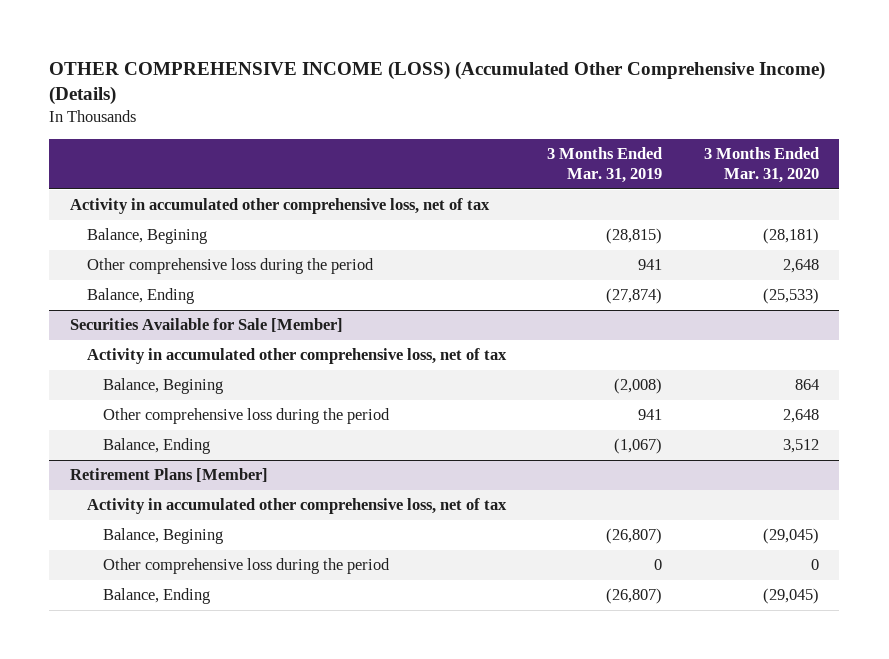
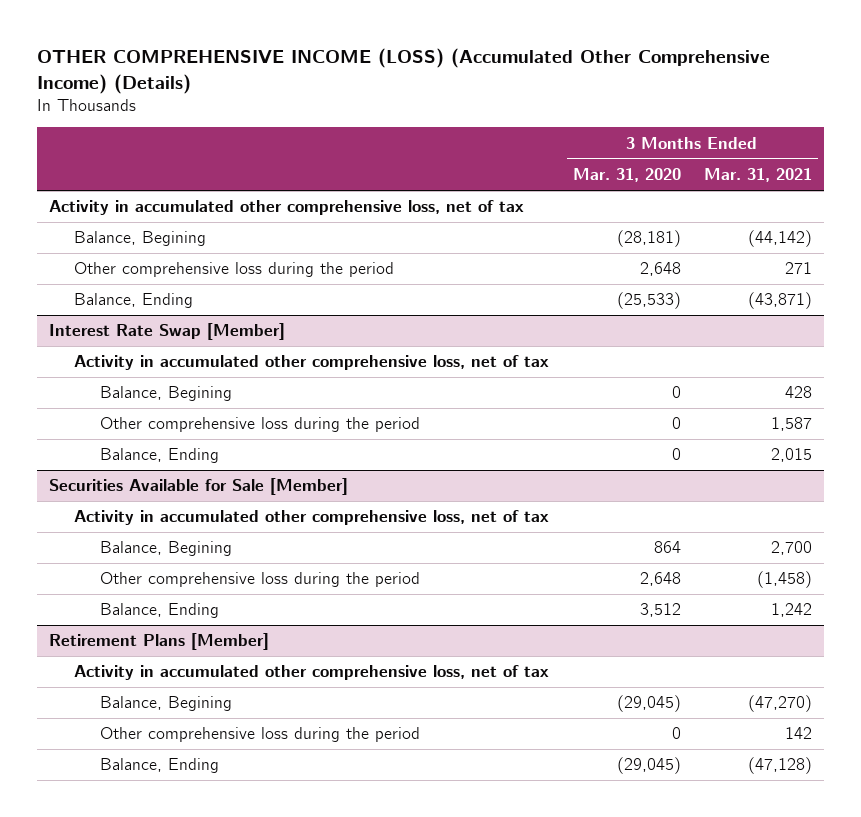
- | 3 Months Ended Mar. 31, 2019 | 3 Months Ended Mar. 31, 2020
+ | 3 Months Ended Mar. 31, 2020 | 3 Months Ended Mar. 31, 2021
+ Interest Rate Swap [Member]
+ Activity in accumulated other comprehensive loss, net of tax
+ Balance, Begining | 0 | 428
+ Other comprehensive loss during the period | 0 | 1,587
+ Balance, Ending | 0 | 2,015

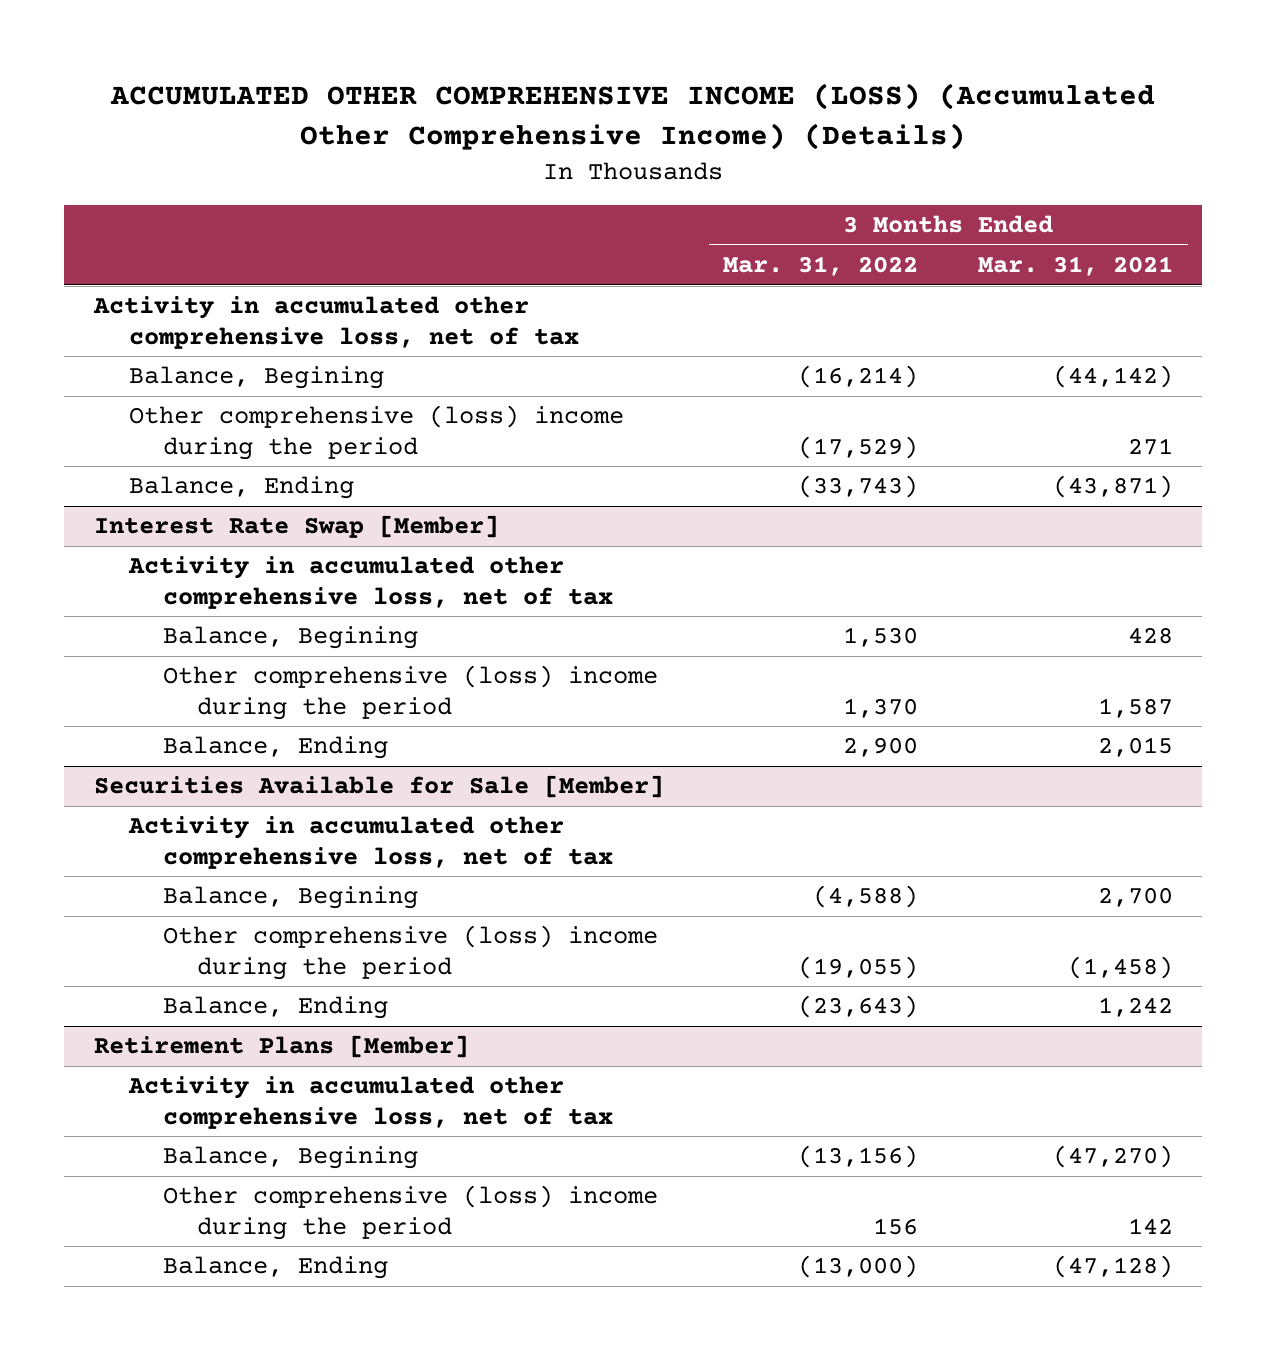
- OTHER COMPREHENSIVE INCOME (LOSS) (Accumulated Other Comprehensive Income) (Details)
+ ACCUMULATED OTHER COMPREHENSIVE INCOME (LOSS) (Accumulated Other Comprehensive Income) (Details)
- | 3 Months Ended Mar. 31, 2020 | 3 Months Ended Mar. 31, 2021
+ | 3 Months Ended Mar. 31, 2022 | 3 Months Ended Mar. 31, 2021
- Other comprehensive loss during the period | 2,648 | 271
+ Other comprehensive (loss) income during the period | (17,529) | 271
@ Interest Rate Swap [Member]
- Other comprehensive loss during the period | 0 | 1,587
+ Other comprehensive (loss) income during the period | 1,370 | 1,587
@ Securities Available for Sale [Member]
- Other comprehensive loss during the period | 2,648 | (1,458)
+ Other comprehensive (loss) income during the period | (19,055) | (1,458)
@ Retirement Plans [Member]
- Other comprehensive loss during the period | 0 | 142
+ Other comprehensive (loss) income during the period | 156 | 142

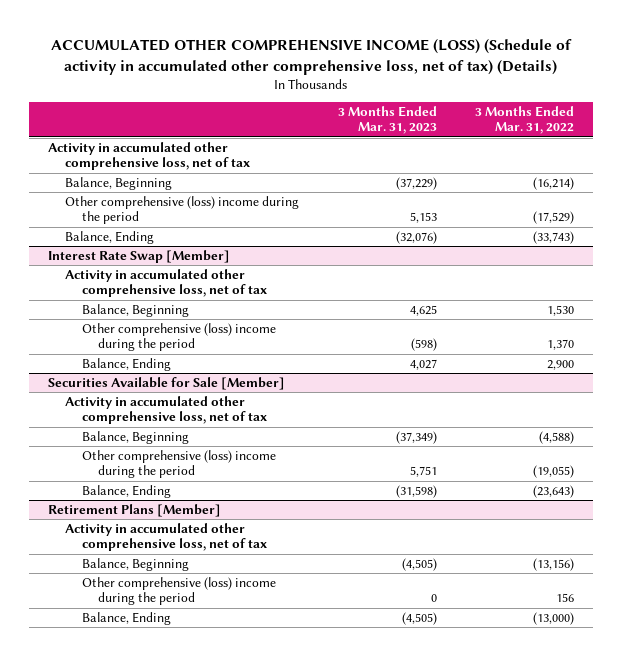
- ACCUMULATED OTHER COMPREHENSIVE INCOME (LOSS) (Accumulated Other Comprehensive Income) (Details)
+ ACCUMULATED OTHER COMPREHENSIVE INCOME (LOSS) (Schedule of activity in accumulated other comprehensive loss, net of tax) (Details)
- | 3 Months Ended Mar. 31, 2022 | 3 Months Ended Mar. 31, 2021
+ | 3 Months Ended Mar. 31, 2023 | 3 Months Ended Mar. 31, 2022
- Balance, Begining | (16,214) | (44,142)
+ Balance, Beginning | (37,229) | (16,214)
@ Interest Rate Swap [Member]
- Balance, Begining | 1,530 | 428
+ Balance, Beginning | 4,625 | 1,530
@ Securities Available for Sale [Member]
- Balance, Begining | (4,588) | 2,700
+ Balance, Beginning | (37,349) | (4,588)
@ Retirement Plans [Member]
- Balance, Begining | (13,156) | (47,270)
+ Balance, Beginning | (4,505) | (13,156)

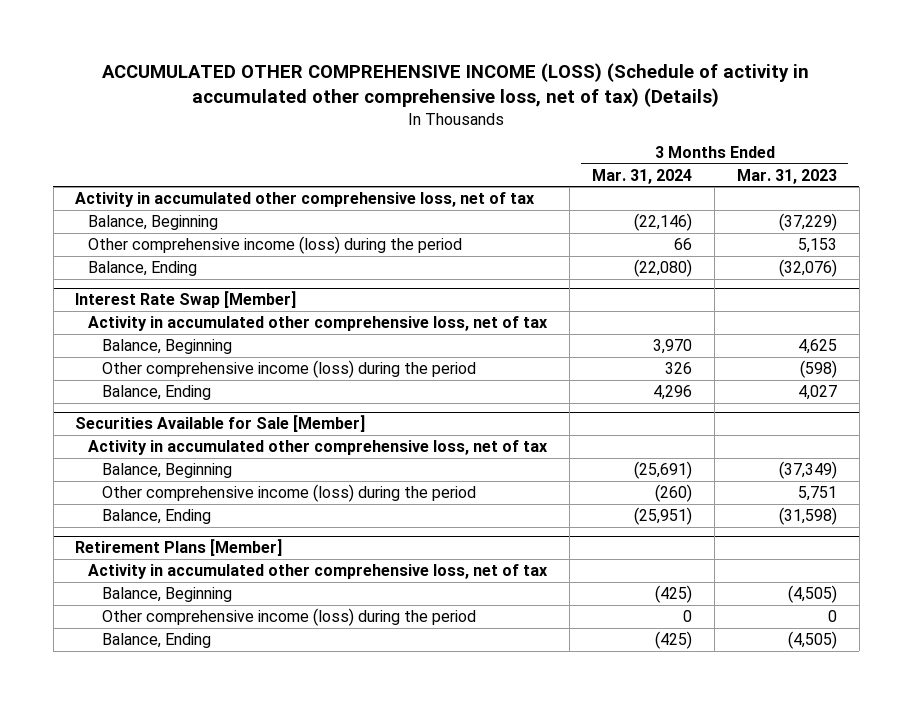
- | 3 Months Ended Mar. 31, 2023 | 3 Months Ended Mar. 31, 2022
+ | 3 Months Ended Mar. 31, 2024 | 3 Months Ended Mar. 31, 2023
- Other comprehensive (loss) income during the period | 5,153 | (17,529)
+ Other comprehensive income (loss) during the period | 66 | 5,153
@ Interest Rate Swap [Member]
- Other comprehensive (loss) income during the period | (598) | 1,370
+ Other comprehensive income (loss) during the period | 326 | (598)
@ Securities Available for Sale [Member]
- Other comprehensive (loss) income during the period | 5,751 | (19,055)
+ Other comprehensive income (loss) during the period | (260) | 5,751
@ Retirement Plans [Member]
- Other comprehensive (loss) income during the period | 0 | 156
+ Other comprehensive income (loss) during the period | 0 | 0

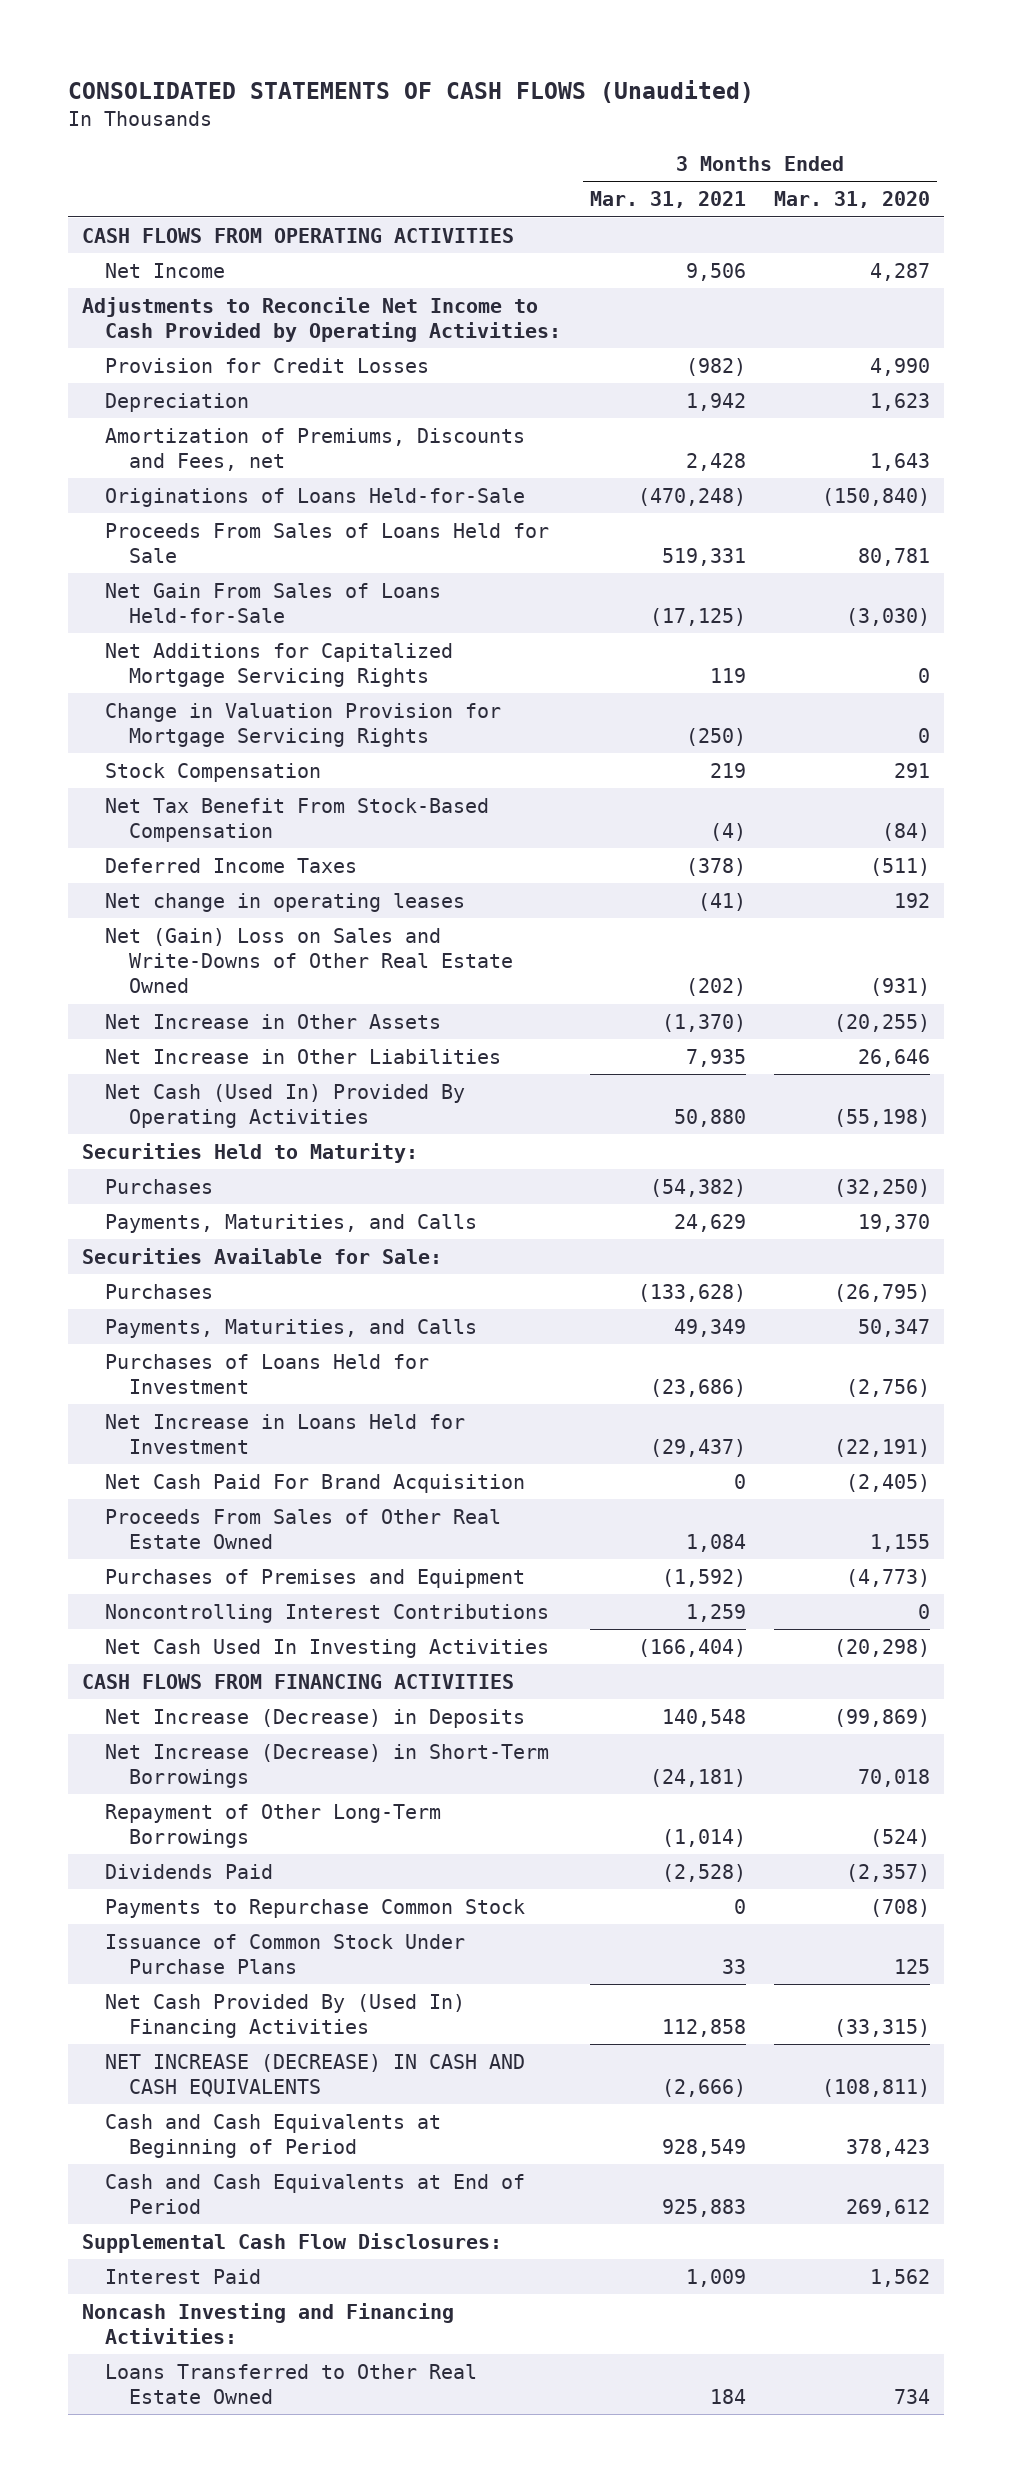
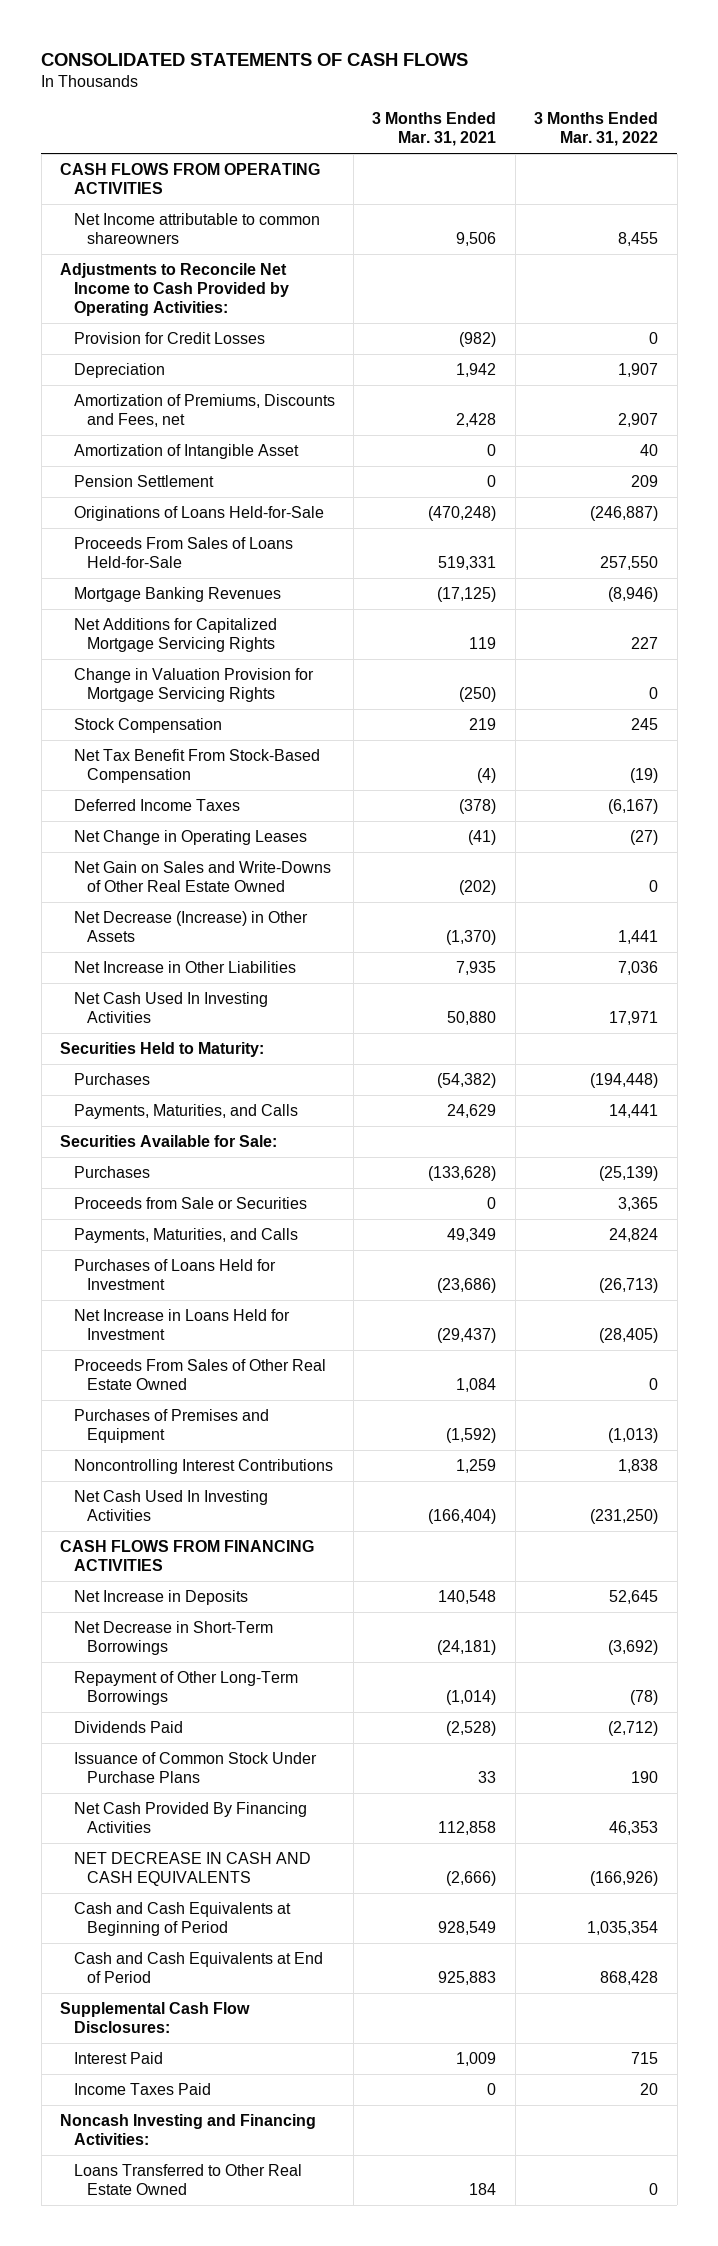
- CONSOLIDATED STATEMENTS OF CASH FLOWS (Unaudited)
+ CONSOLIDATED STATEMENTS OF CASH FLOWS
- | 3 Months Ended Mar. 31, 2021 | 3 Months Ended Mar. 31, 2020
+ | 3 Months Ended Mar. 31, 2021 | 3 Months Ended Mar. 31, 2022
- Net Income | 9,506 | 4,287
+ Net Income attributable to common shareowners | 9,506 | 8,455
+ Amortization of Intangible Asset | 0 | 40
+ Pension Settlement | 0 | 209
- Proceeds From Sales of Loans Held for Sale | 519,331 | 80,781
- Net Gain From Sales of Loans Held-for-Sale | (17,125) | (3,030)
+ Proceeds From Sales of Loans Held-for-Sale | 519,331 | 257,550
+ Mortgage Banking Revenues | (17,125) | (8,946)
- Net change in operating leases | (41) | 192
- Net (Gain) Loss on Sales and Write-Downs of Other Real Estate Owned | (202) | (931)
- Net Increase in Other Assets | (1,370) | (20,255)
+ Net Change in Operating Leases | (41) | (27)
+ Net Gain on Sales and Write-Downs of Other Real Estate Owned | (202) | 0
+ Net Decrease (Increase) in Other Assets | (1,370) | 1,441
- Net Cash (Used In) Provided By Operating Activities | 50,880 | (55,198)
+ Net Cash Used In Investing Activities | 50,880 | 17,971
+ Proceeds from Sale or Securities | 0 | 3,365
- Net Cash Paid For Brand Acquisition | 0 | (2,405)
- Net Increase (Decrease) in Deposits | 140,548 | (99,869)
- Net Increase (Decrease) in Short-Term Borrowings | (24,181) | 70,018
+ Net Increase in Deposits | 140,548 | 52,645
+ Net Decrease in Short-Term Borrowings | (24,181) | (3,692)
- Payments to Repurchase Common Stock | 0 | (708)
- Net Cash Provided By (Used In) Financing Activities | 112,858 | (33,315)
- NET INCREASE (DECREASE) IN CASH AND CASH EQUIVALENTS | (2,666) | (108,811)
+ Net Cash Provided By Financing Activities | 112,858 | 46,353
+ NET DECREASE IN CASH AND CASH EQUIVALENTS | (2,666) | (166,926)
+ Income Taxes Paid | 0 | 20

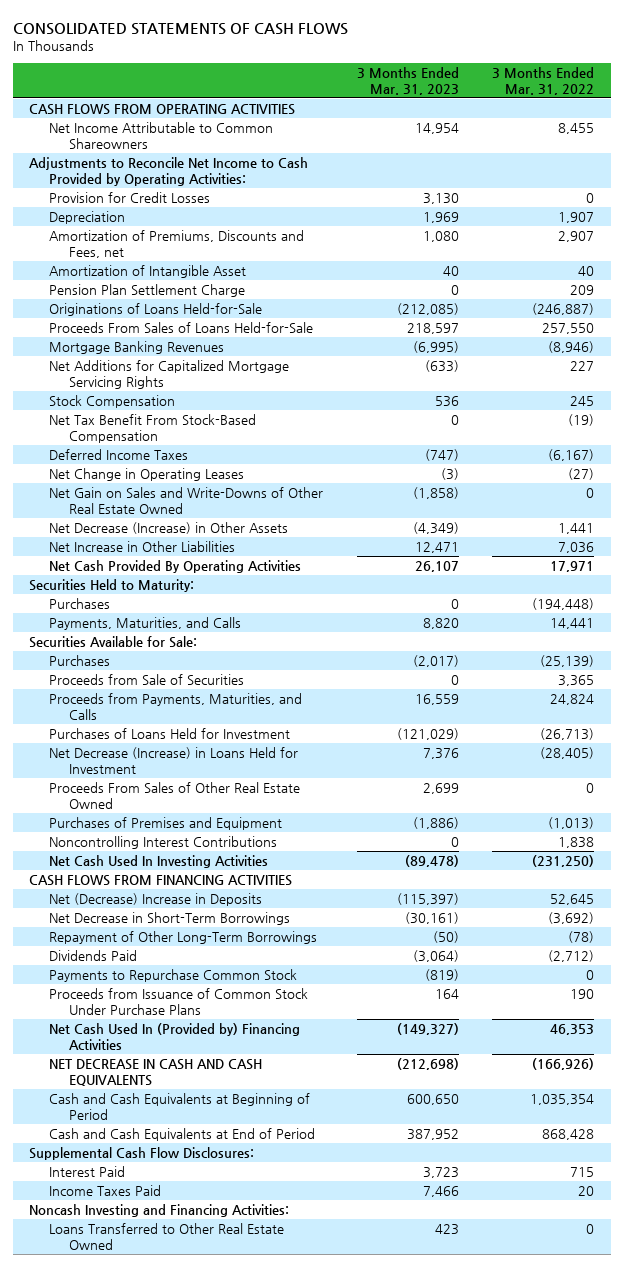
- | 3 Months Ended Mar. 31, 2021 | 3 Months Ended Mar. 31, 2022
+ | 3 Months Ended Mar. 31, 2023 | 3 Months Ended Mar. 31, 2022
- Net Income attributable to common shareowners | 9,506 | 8,455
+ Net Income Attributable to Common Shareowners | 14,954 | 8,455
- Pension Settlement | 0 | 209
+ Pension Plan Settlement Charge | 0 | 209
- Change in Valuation Provision for Mortgage Servicing Rights | (250) | 0
- Net Cash Used In Investing Activities | 50,880 | 17,971
+ Net Cash Provided By Operating Activities | 26,107 | 17,971
- Proceeds from Sale or Securities | 0 | 3,365
- Payments, Maturities, and Calls | 49,349 | 24,824
+ Proceeds from Sale of Securities | 0 | 3,365
+ Proceeds from Payments, Maturities, and Calls | 16,559 | 24,824
- Net Increase in Loans Held for Investment | (29,437) | (28,405)
+ Net Decrease (Increase) in Loans Held for Investment | 7,376 | (28,405)
- Net Increase in Deposits | 140,548 | 52,645
+ Net (Decrease) Increase in Deposits | (115,397) | 52,645
- Issuance of Common Stock Under Purchase Plans | 33 | 190
- Net Cash Provided By Financing Activities | 112,858 | 46,353
+ Payments to Repurchase Common Stock | (819) | 0
+ Proceeds from Issuance of Common Stock Under Purchase Plans | 164 | 190
+ Net Cash Used In (Provided by) Financing Activities | (149,327) | 46,353

